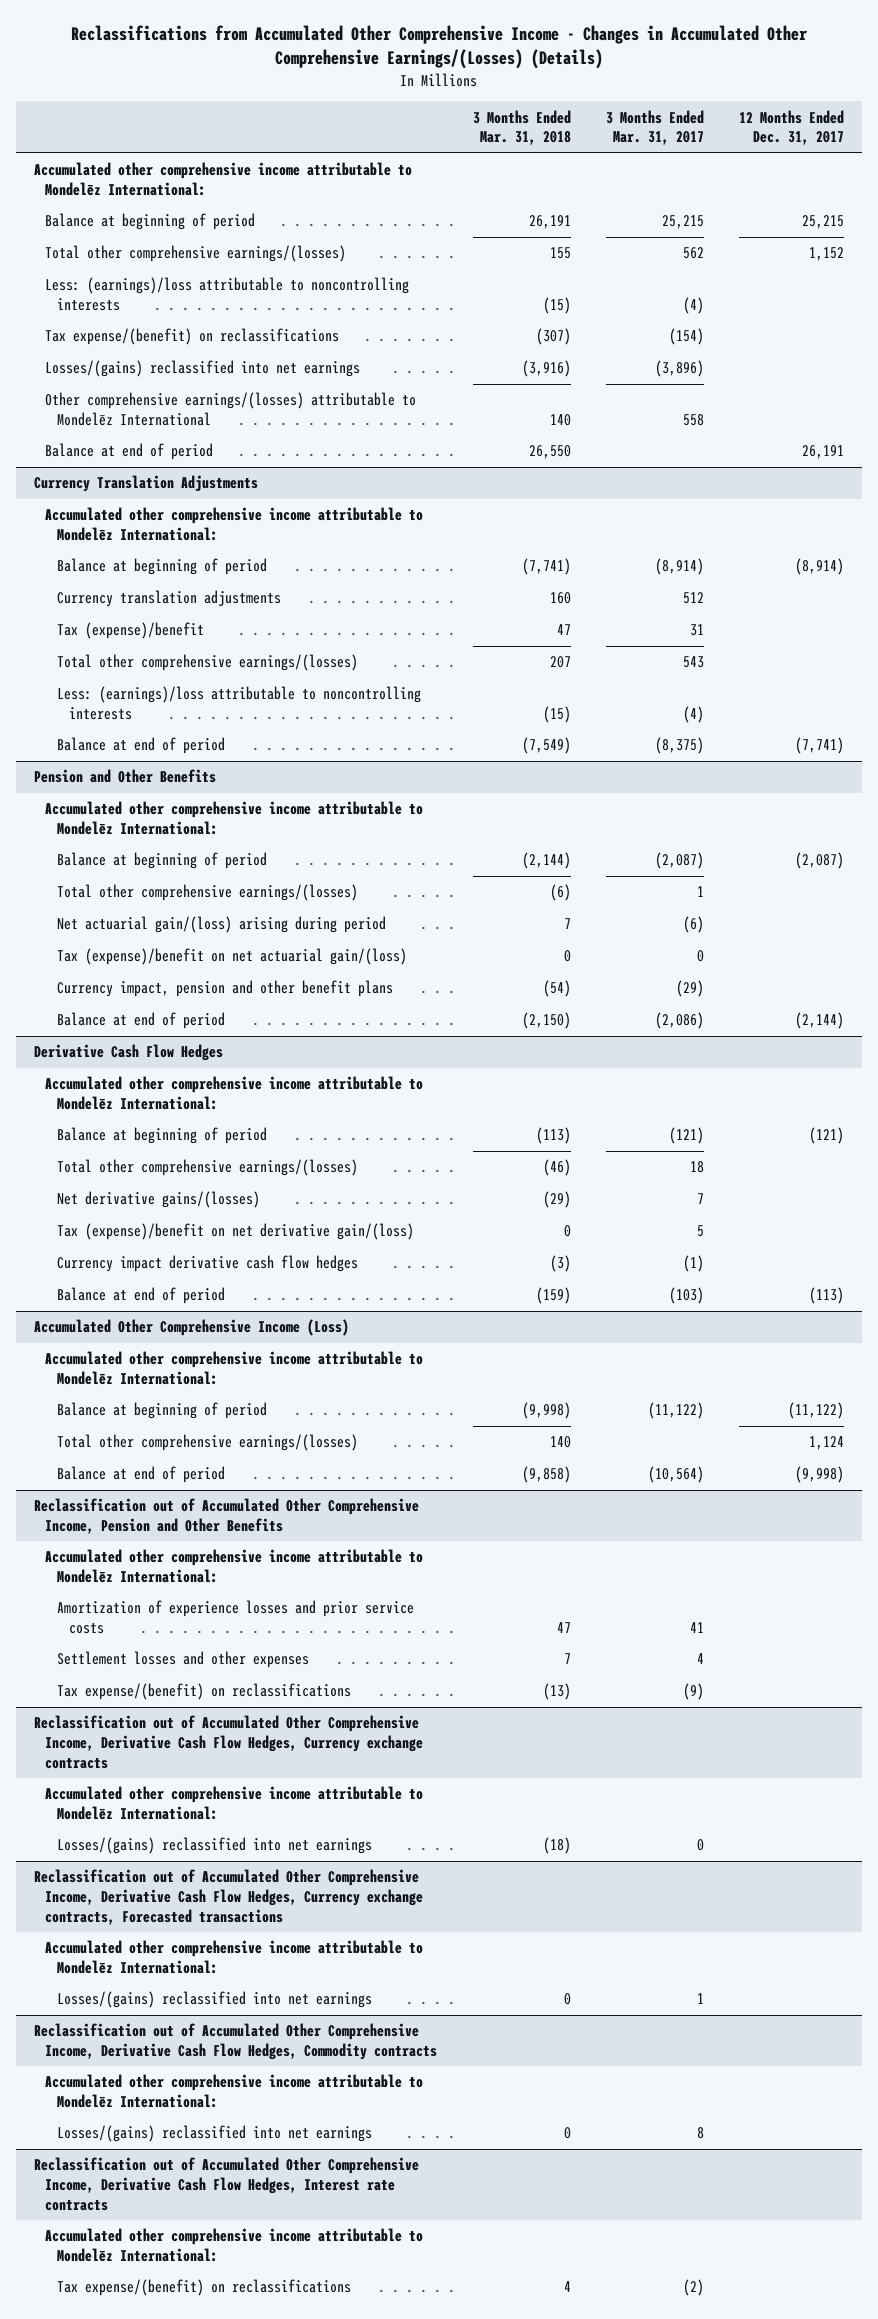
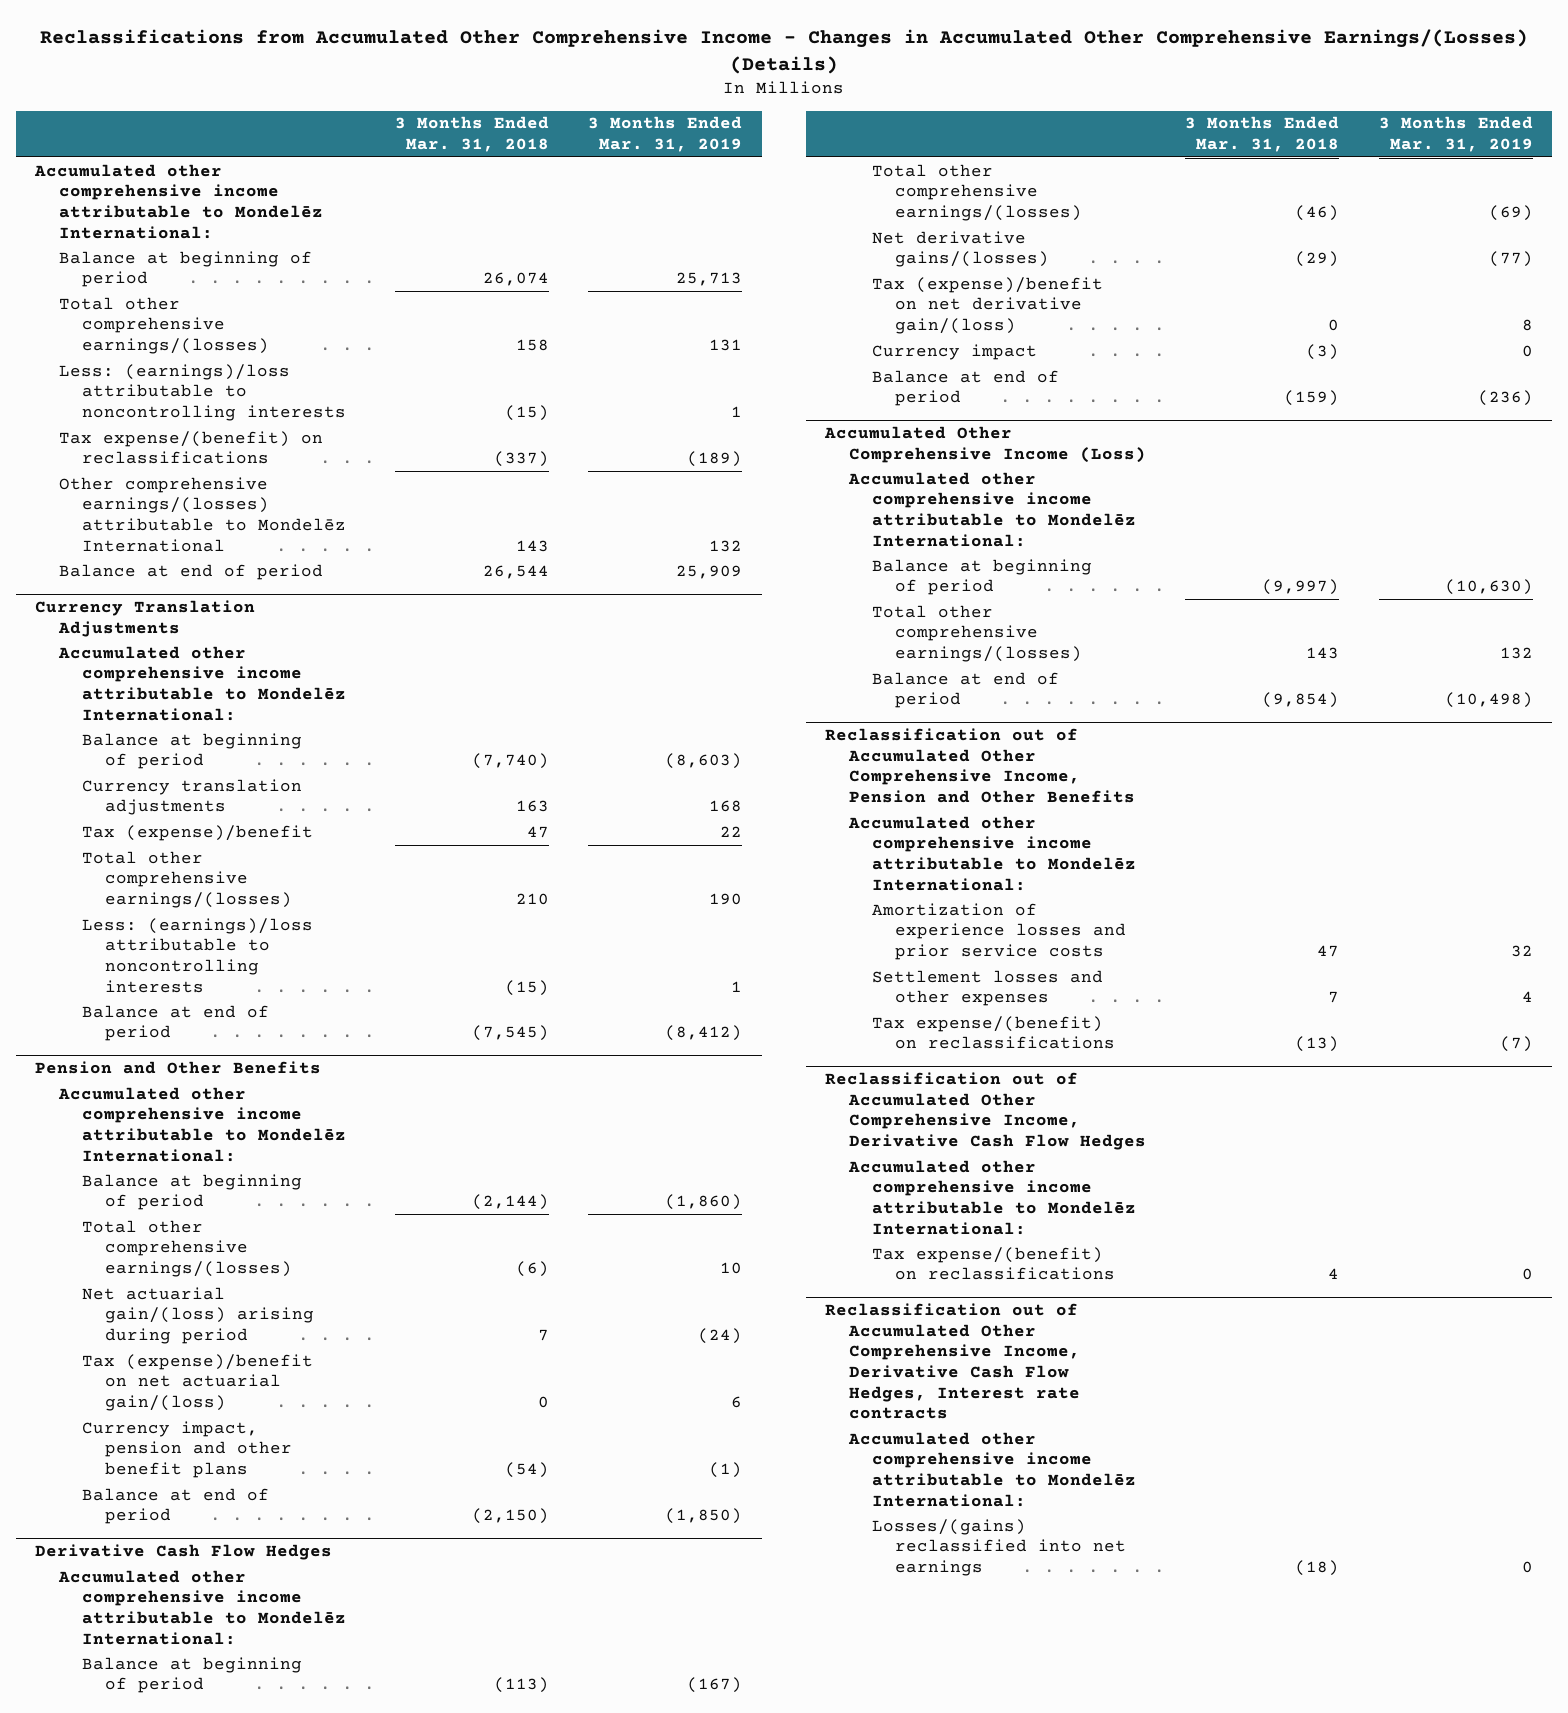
- | 3 Months Ended Mar. 31, 2018 | 3 Months Ended Mar. 31, 2017 | 12 Months Ended Dec. 31, 2017
+ | 3 Months Ended Mar. 31, 2018 | 3 Months Ended Mar. 31, 2019
- Balance at beginning of period | 26,191 | 25,215 | 25,215
- Total other comprehensive earnings/(losses) | 155 | 562 | 1,152
+ Balance at beginning of period | 26,074 | 25,713
+ Total other comprehensive earnings/(losses) | 158 | 131
- Tax expense/(benefit) on reclassifications | (307) | (154) |
- Losses/(gains) reclassified into net earnings | (3,916) | (3,896) |
- Other comprehensive earnings/(losses) attributable to Mondelēz International | 140 | 558 |
- Balance at end of period | 26,550 | | 26,191
+ Tax expense/(benefit) on reclassifications | (337) | (189)
+ Other comprehensive earnings/(losses) attributable to Mondelēz International | 143 | 132
+ Balance at end of period | 26,544 | 25,909
@ Currency Translation Adjustments
- Balance at beginning of period | (7,741) | (8,914) | (8,914)
- Currency translation adjustments | 160 | 512 |
+ Balance at beginning of period | (7,740) | (8,603)
+ Currency translation adjustments | 163 | 168
- Total other comprehensive earnings/(losses) | 207 | 543 |
+ Total other comprehensive earnings/(losses) | 210 | 190
- Balance at end of period | (7,549) | (8,375) | (7,741)
+ Balance at end of period | (7,545) | (8,412)
@ Derivative Cash Flow Hedges
- Currency impact derivative cash flow hedges | (3) | (1) |
+ Currency impact | (3) | 0
@ Accumulated Other Comprehensive Income (Loss)
- Balance at beginning of period | (9,998) | (11,122) | (11,122)
- Total other comprehensive earnings/(losses) | 140 | | 1,124
- Balance at end of period | (9,858) | (10,564) | (9,998)
+ Balance at beginning of period | (9,997) | (10,630)
+ Total other comprehensive earnings/(losses) | 143 | 132
+ Balance at end of period | (9,854) | (10,498)
- Reclassification out of Accumulated Other Comprehensive Income, Derivative Cash Flow Hedges, Currency exchange contracts
- Accumulated other comprehensive income attributable to Mondelēz International:
- Losses/(gains) reclassified into net earnings | (18) | 0 |
- Reclassification out of Accumulated Other Comprehensive Income, Derivative Cash Flow Hedges, Currency exchange contracts, Forecasted transactions
- Accumulated other comprehensive income attributable to Mondelēz International:
- Losses/(gains) reclassified into net earnings | 0 | 1 |
- Reclassification out of Accumulated Other Comprehensive Income, Derivative Cash Flow Hedges, Commodity contracts
+ Reclassification out of Accumulated Other Comprehensive Income, Derivative Cash Flow Hedges
- Losses/(gains) reclassified into net earnings | 0 | 8 |
+ Tax expense/(benefit) on reclassifications | 4 | 0
@ Reclassification out of Accumulated Other Comprehensive Income, Derivative Cash Flow Hedges, Interest rate contracts
- Tax expense/(benefit) on reclassifications | 4 | (2) |
+ Losses/(gains) reclassified into net earnings | (18) | 0

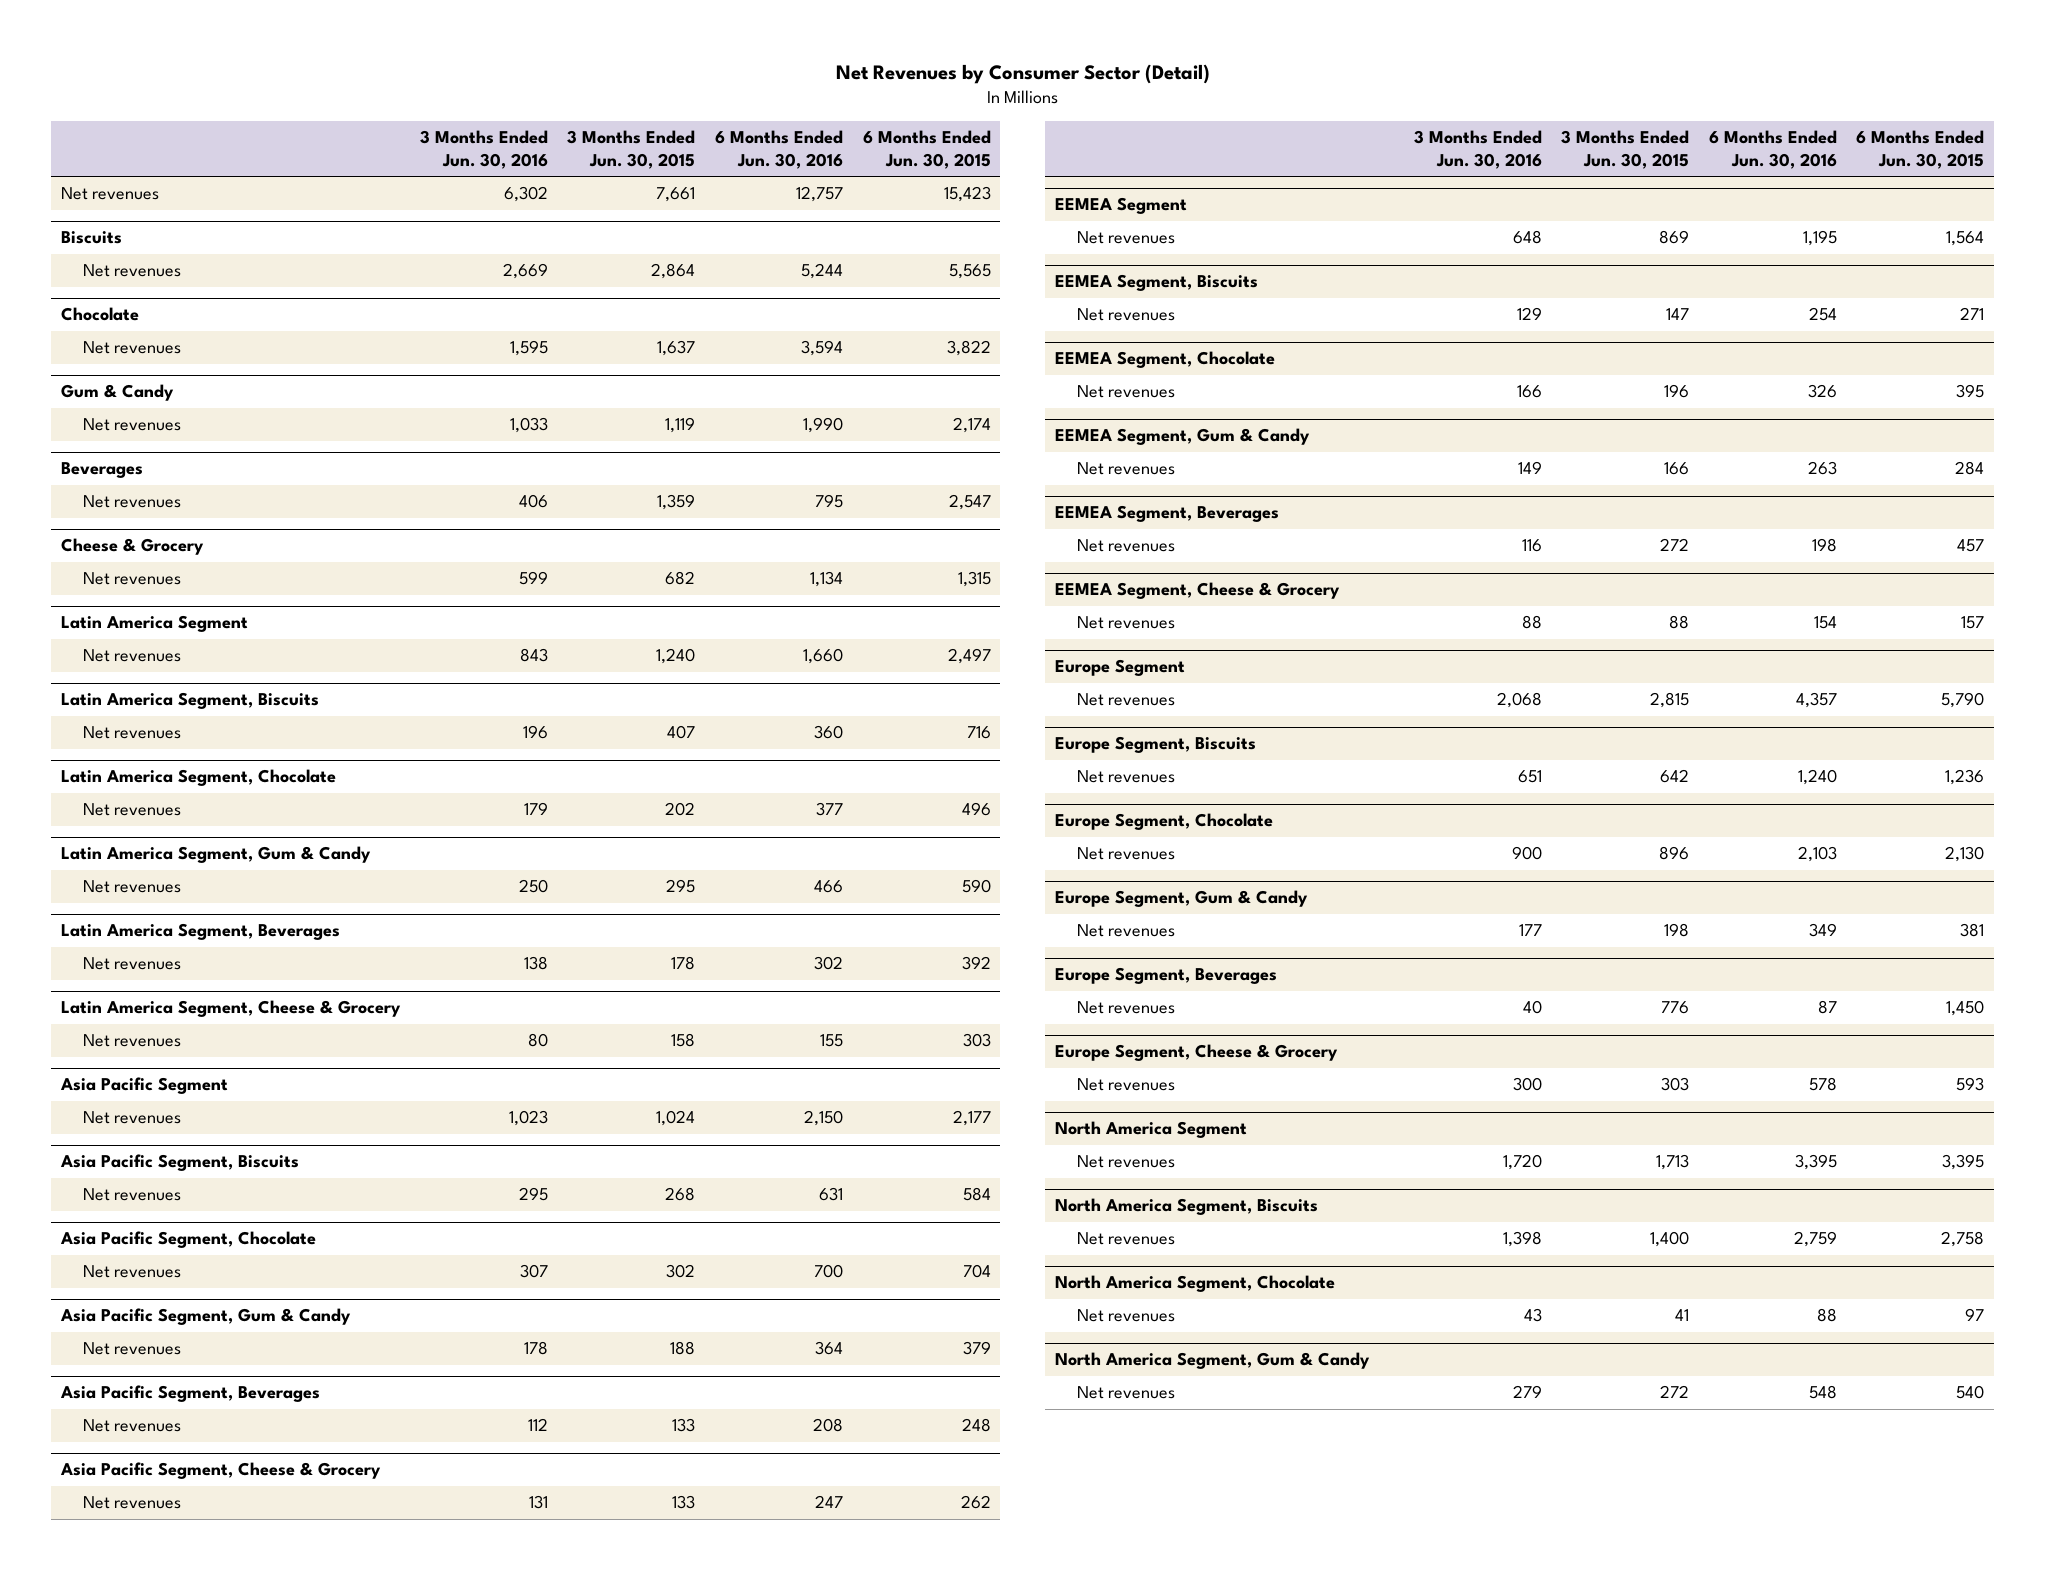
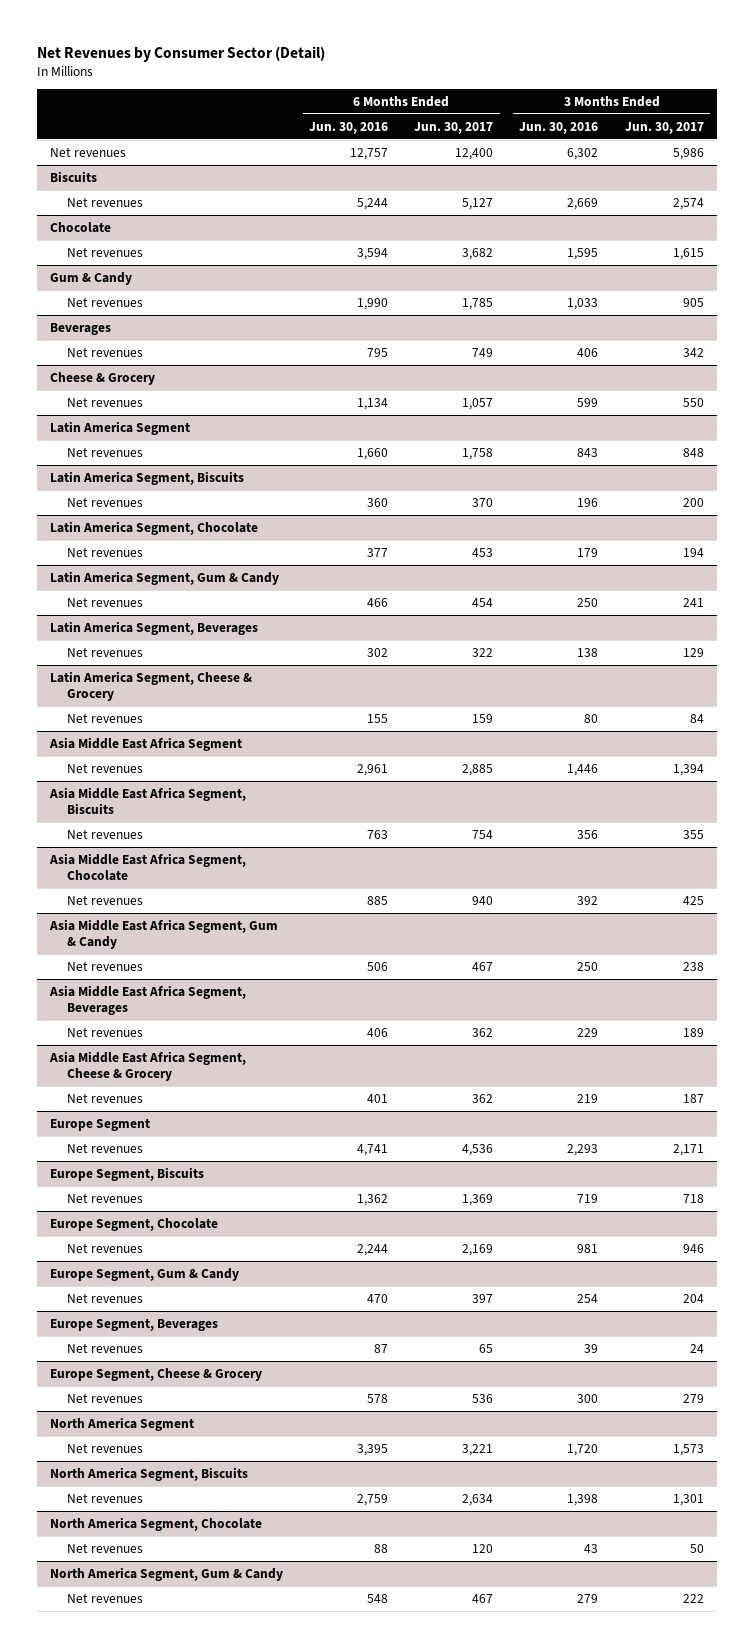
- | 3 Months Ended Jun. 30, 2016 | 3 Months Ended Jun. 30, 2015 | 6 Months Ended Jun. 30, 2016 | 6 Months Ended Jun. 30, 2015
+ | 6 Months Ended Jun. 30, 2016 | 6 Months Ended Jun. 30, 2017 | 3 Months Ended Jun. 30, 2016 | 3 Months Ended Jun. 30, 2017
- Asia Pacific Segment
- Net revenues | 1,023 | 1,024 | 2,150 | 2,177
- Asia Pacific Segment, Biscuits
- Net revenues | 295 | 268 | 631 | 584
- Asia Pacific Segment, Chocolate
- Net revenues | 307 | 302 | 700 | 704
- Asia Pacific Segment, Gum & Candy
- Net revenues | 178 | 188 | 364 | 379
- Asia Pacific Segment, Beverages
- Net revenues | 112 | 133 | 208 | 248
- Asia Pacific Segment, Cheese & Grocery
- Net revenues | 131 | 133 | 247 | 262
- EEMEA Segment
- Net revenues | 648 | 869 | 1,195 | 1,564
- EEMEA Segment, Biscuits
- Net revenues | 129 | 147 | 254 | 271
- EEMEA Segment, Chocolate
- Net revenues | 166 | 196 | 326 | 395
- EEMEA Segment, Gum & Candy
- Net revenues | 149 | 166 | 263 | 284
- EEMEA Segment, Beverages
- Net revenues | 116 | 272 | 198 | 457
- EEMEA Segment, Cheese & Grocery
- Net revenues | 88 | 88 | 154 | 157
+ Asia Middle East Africa Segment
+ Net revenues | 2,961 | 2,885 | 1,446 | 1,394
+ Asia Middle East Africa Segment, Biscuits
+ Net revenues | 763 | 754 | 356 | 355
+ Asia Middle East Africa Segment, Chocolate
+ Net revenues | 885 | 940 | 392 | 425
+ Asia Middle East Africa Segment, Gum & Candy
+ Net revenues | 506 | 467 | 250 | 238
+ Asia Middle East Africa Segment, Beverages
+ Net revenues | 406 | 362 | 229 | 189
+ Asia Middle East Africa Segment, Cheese & Grocery
+ Net revenues | 401 | 362 | 219 | 187
@ Europe Segment
- Net revenues | 2,068 | 2,815 | 4,357 | 5,790
+ Net revenues | 4,741 | 4,536 | 2,293 | 2,171
@ Europe Segment, Biscuits
- Net revenues | 651 | 642 | 1,240 | 1,236
+ Net revenues | 1,362 | 1,369 | 719 | 718
@ Europe Segment, Chocolate
- Net revenues | 900 | 896 | 2,103 | 2,130
+ Net revenues | 2,244 | 2,169 | 981 | 946
@ Europe Segment, Gum & Candy
- Net revenues | 177 | 198 | 349 | 381
+ Net revenues | 470 | 397 | 254 | 204
@ Europe Segment, Beverages
- Net revenues | 40 | 776 | 87 | 1,450
+ Net revenues | 87 | 65 | 39 | 24

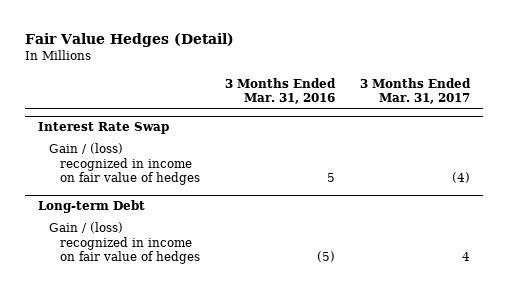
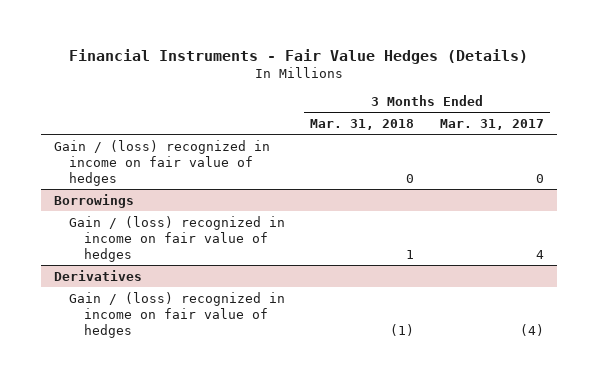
- Fair Value Hedges (Detail)
+ Financial Instruments - Fair Value Hedges (Details)
- | 3 Months Ended Mar. 31, 2016 | 3 Months Ended Mar. 31, 2017
+ | 3 Months Ended Mar. 31, 2018 | 3 Months Ended Mar. 31, 2017
- Interest Rate Swap
- Gain / (loss) recognized in income on fair value of hedges | 5 | (4)
- Long-term Debt
+ Gain / (loss) recognized in income on fair value of hedges | 0 | 0
+ Borrowings
+ Derivatives
+ Gain / (loss) recognized in income on fair value of hedges | (1) | (4)

